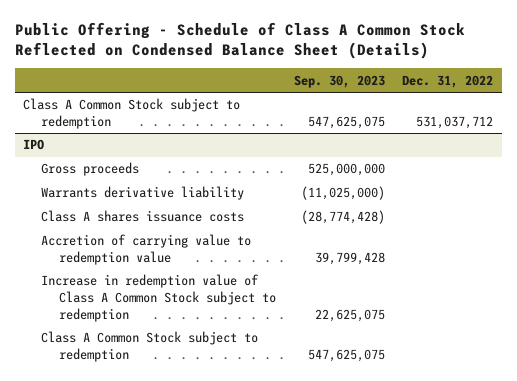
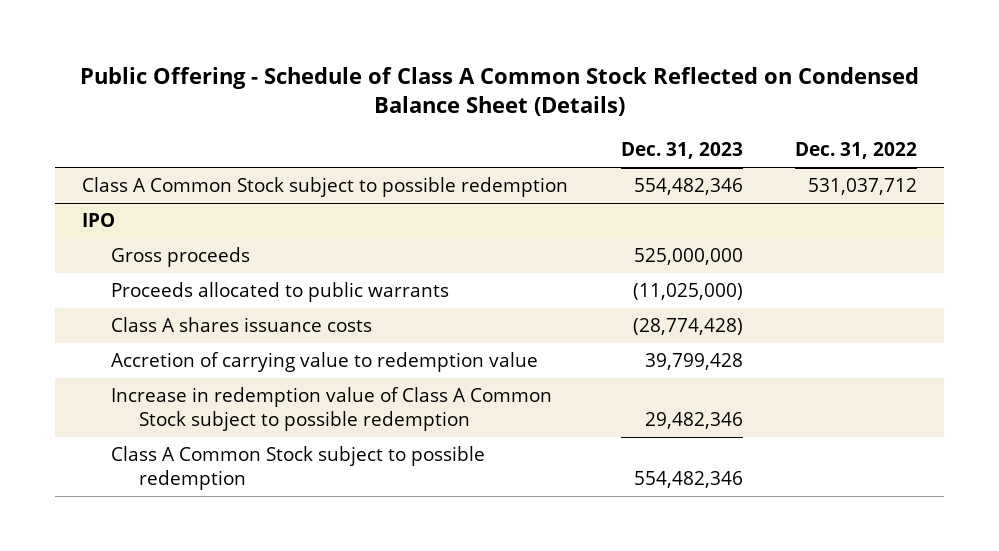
- | Sep. 30, 2023 | Dec. 31, 2022
+ | Dec. 31, 2023 | Dec. 31, 2022
- Class A Common Stock subject to redemption | 547,625,075 | 531,037,712
+ Class A Common Stock subject to possible redemption | 554,482,346 | 531,037,712
@ IPO
- Warrants derivative liability | (11,025,000) |
+ Proceeds allocated to public warrants | (11,025,000) |
- Increase in redemption value of Class A Common Stock subject to redemption | 22,625,075 |
- Class A Common Stock subject to redemption | 547,625,075 |
+ Increase in redemption value of Class A Common Stock subject to possible redemption | 29,482,346 |
+ Class A Common Stock subject to possible redemption | 554,482,346 |

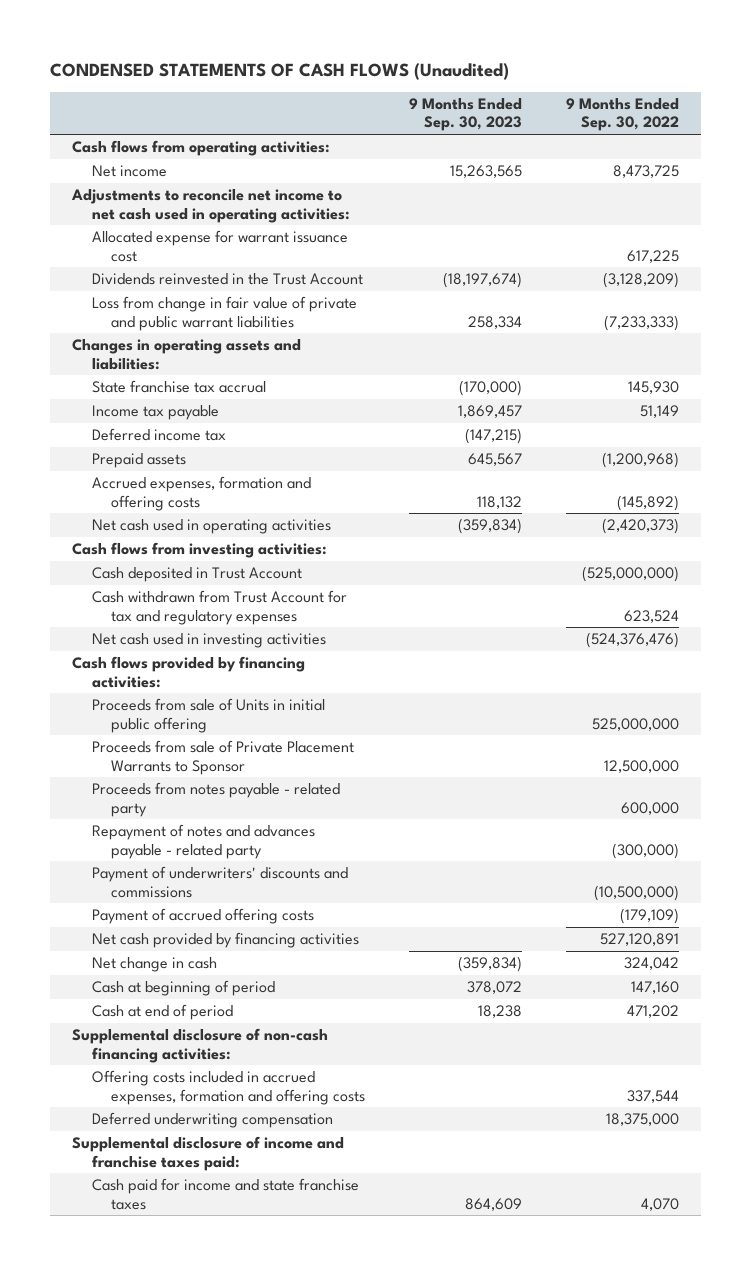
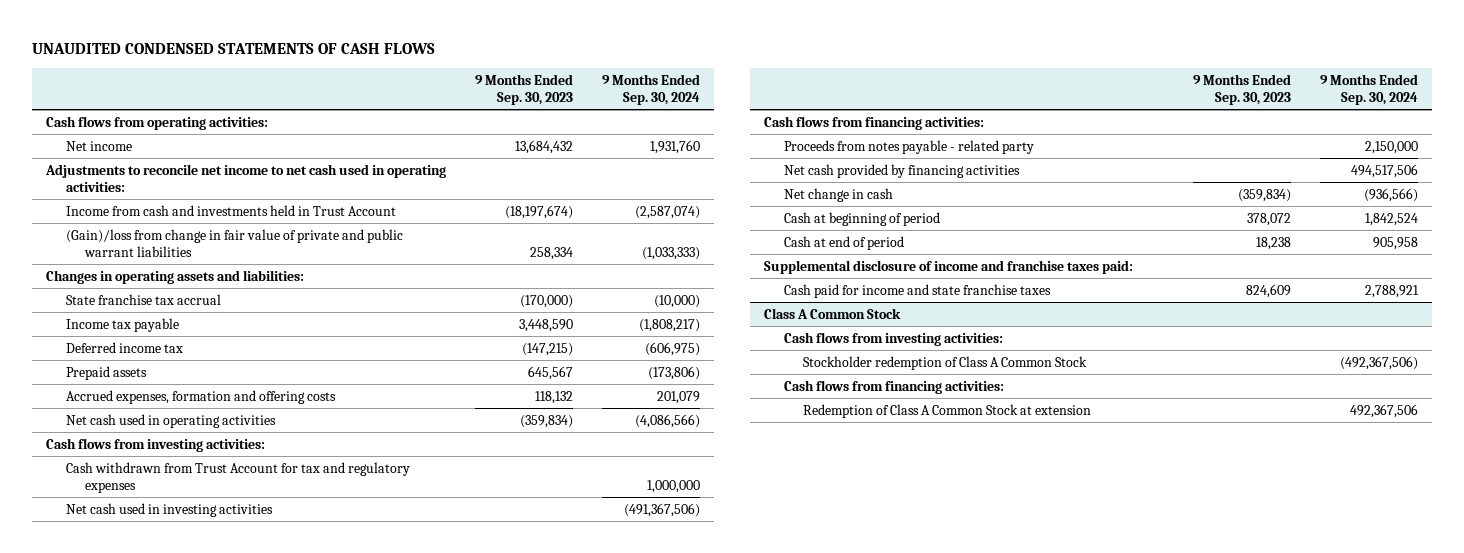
- CONDENSED STATEMENTS OF CASH FLOWS (Unaudited)
+ UNAUDITED CONDENSED STATEMENTS OF CASH FLOWS
- | 9 Months Ended Sep. 30, 2023 | 9 Months Ended Sep. 30, 2022
+ | 9 Months Ended Sep. 30, 2023 | 9 Months Ended Sep. 30, 2024
- Net income | 15,263,565 | 8,473,725
+ Net income | 13,684,432 | 1,931,760
- Allocated expense for warrant issuance cost | | 617,225
- Dividends reinvested in the Trust Account | (18,197,674) | (3,128,209)
- Loss from change in fair value of private and public warrant liabilities | 258,334 | (7,233,333)
+ Income from cash and investments held in Trust Account | (18,197,674) | (2,587,074)
+ (Gain)/loss from change in fair value of private and public warrant liabilities | 258,334 | (1,033,333)
- Income tax payable | 1,869,457 | 51,149
+ Income tax payable | 3,448,590 | (1,808,217)
- Cash deposited in Trust Account | | (525,000,000)
- Cash flows provided by financing activities:
- Proceeds from sale of Units in initial public offering | | 525,000,000
- Proceeds from sale of Private Placement Warrants to Sponsor | | 12,500,000
+ Cash flows from financing activities:
- Repayment of notes and advances payable - related party | | (300,000)
- Payment of underwriters' discounts and commissions | | (10,500,000)
- Payment of accrued offering costs | | (179,109)
- Supplemental disclosure of non-cash financing activities:
- Offering costs included in accrued expenses, formation and offering costs | | 337,544
- Deferred underwriting compensation | | 18,375,000
- Cash paid for income and state franchise taxes | 864,609 | 4,070
+ Cash paid for income and state franchise taxes | 824,609 | 2,788,921
+ Class A Common Stock
+ Cash flows from investing activities:
+ Stockholder redemption of Class A Common Stock | | (492,367,506)
+ Cash flows from financing activities:
+ Redemption of Class A Common Stock at extension | | 492,367,506

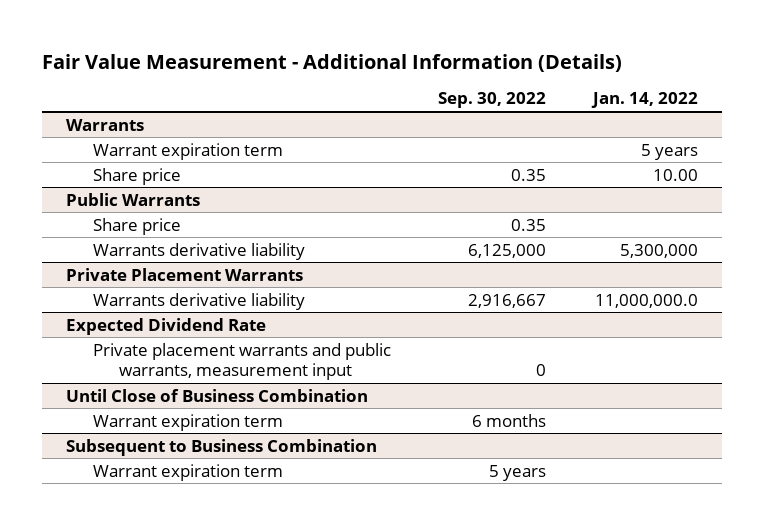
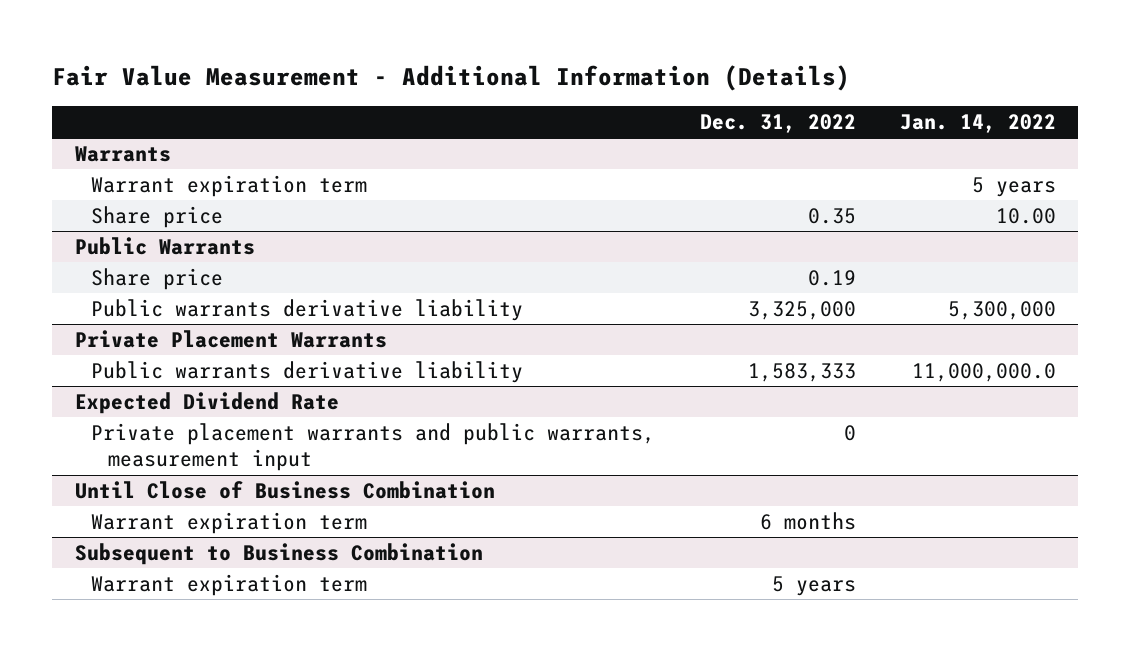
- | Sep. 30, 2022 | Jan. 14, 2022
+ | Dec. 31, 2022 | Jan. 14, 2022
@ Public Warrants
- Warrants derivative liability | 6,125,000 | 5,300,000
+ Public warrants derivative liability | 3,325,000 | 5,300,000
@ Private Placement Warrants
- Warrants derivative liability | 2,916,667 | 11,000,000.0
+ Public warrants derivative liability | 1,583,333 | 11,000,000.0

